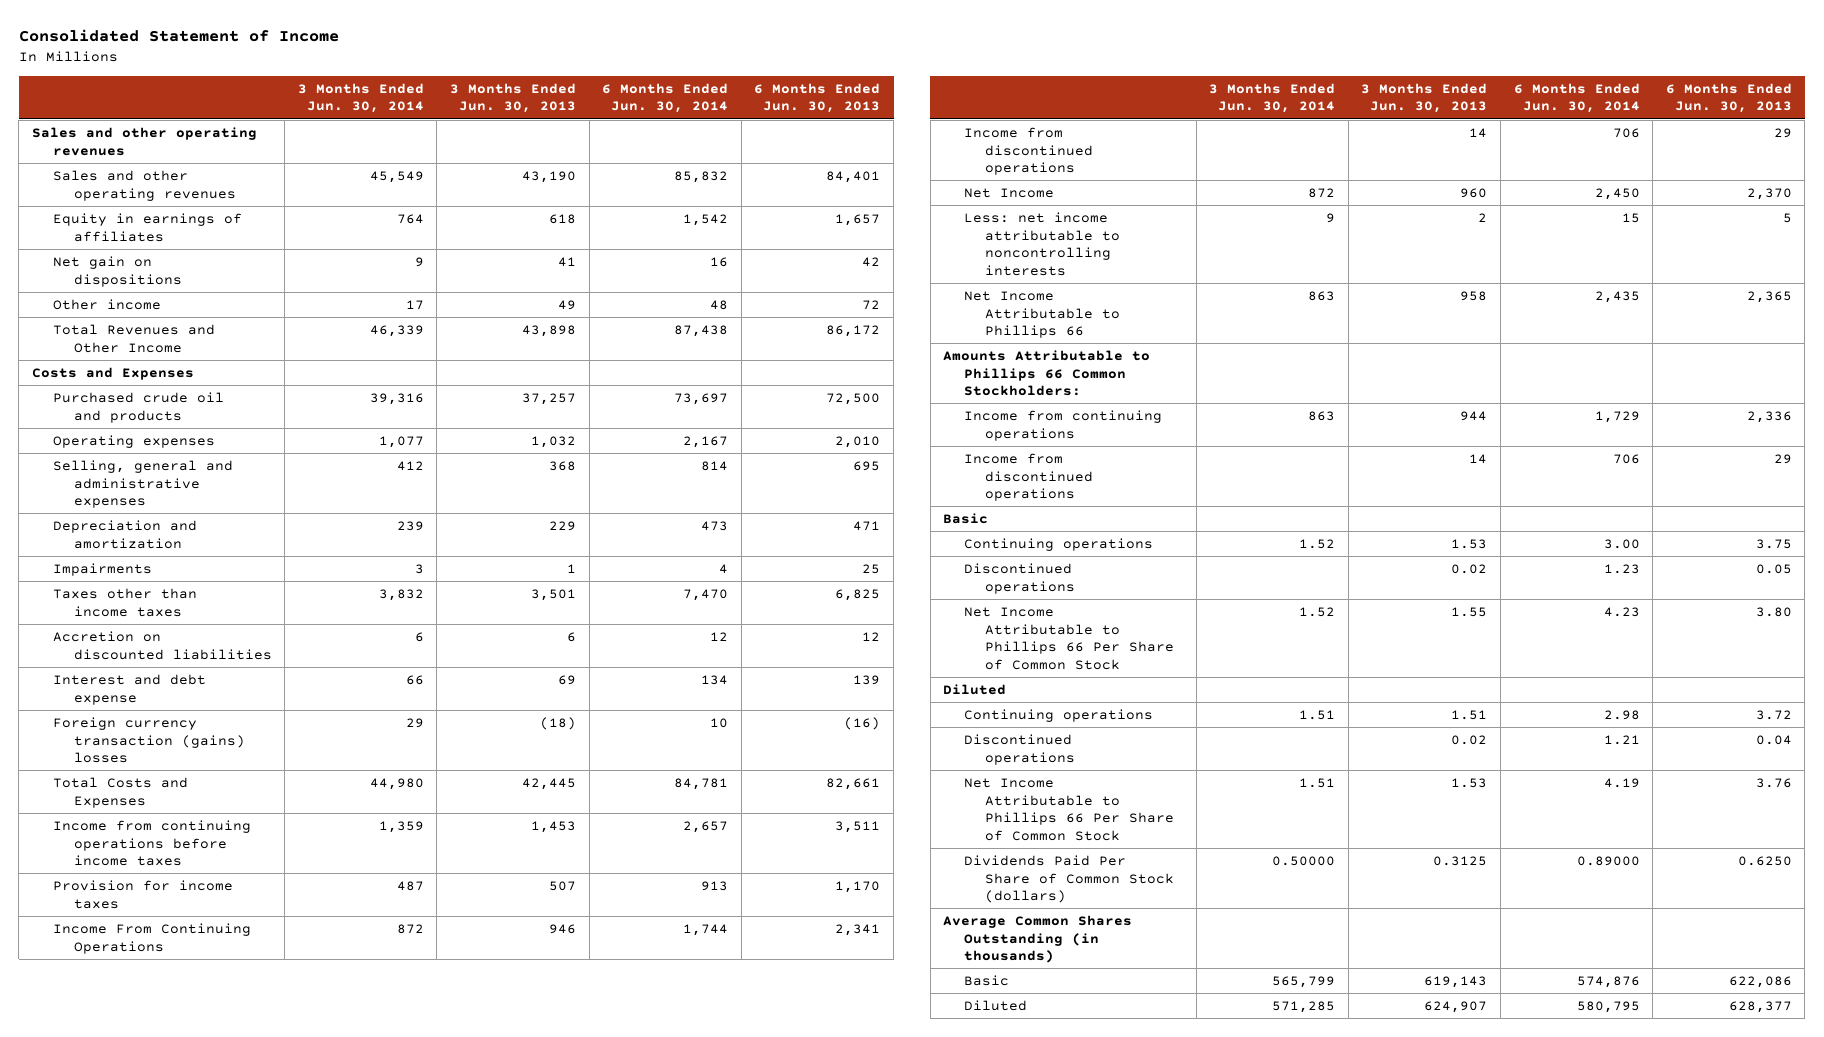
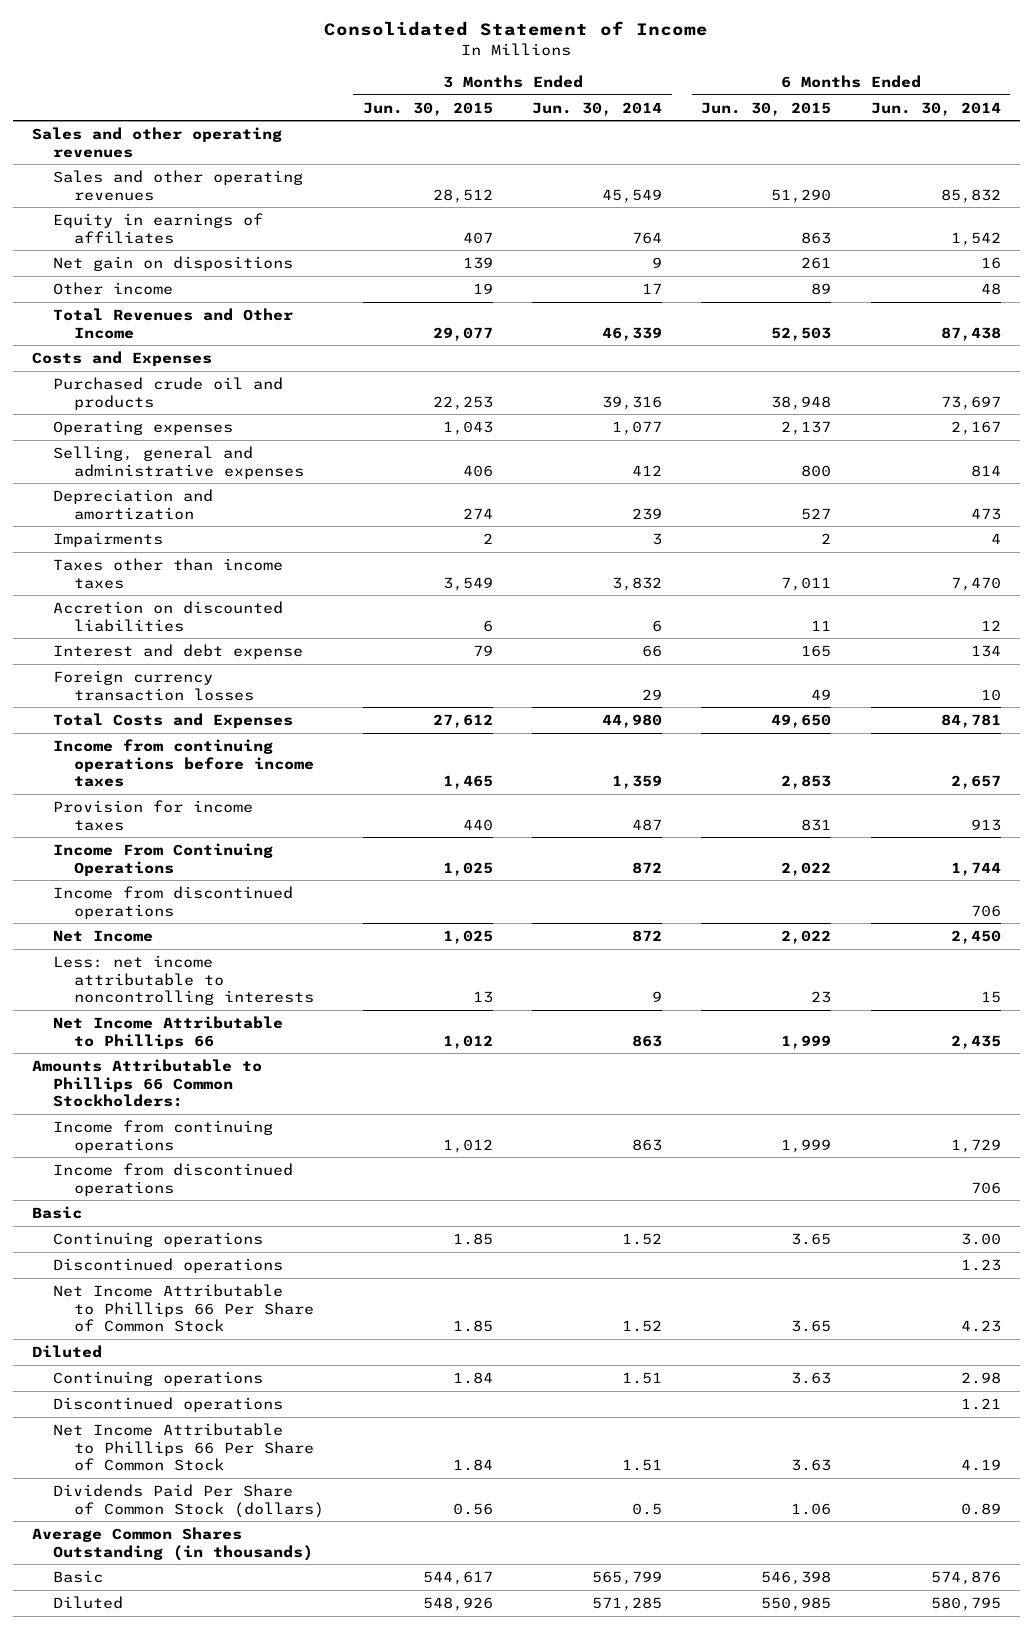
- | 3 Months Ended Jun. 30, 2014 | 3 Months Ended Jun. 30, 2013 | 6 Months Ended Jun. 30, 2014 | 6 Months Ended Jun. 30, 2013
+ | 3 Months Ended Jun. 30, 2015 | 3 Months Ended Jun. 30, 2014 | 6 Months Ended Jun. 30, 2015 | 6 Months Ended Jun. 30, 2014
- Foreign currency transaction (gains) losses | 29 | (18) | 10 | (16)
+ Foreign currency transaction losses | | 29 | 49 | 10
- Dividends Paid Per Share of Common Stock (dollars) | 0.50000 | 0.3125 | 0.89000 | 0.6250
+ Dividends Paid Per Share of Common Stock (dollars) | 0.56 | 0.5 | 1.06 | 0.89

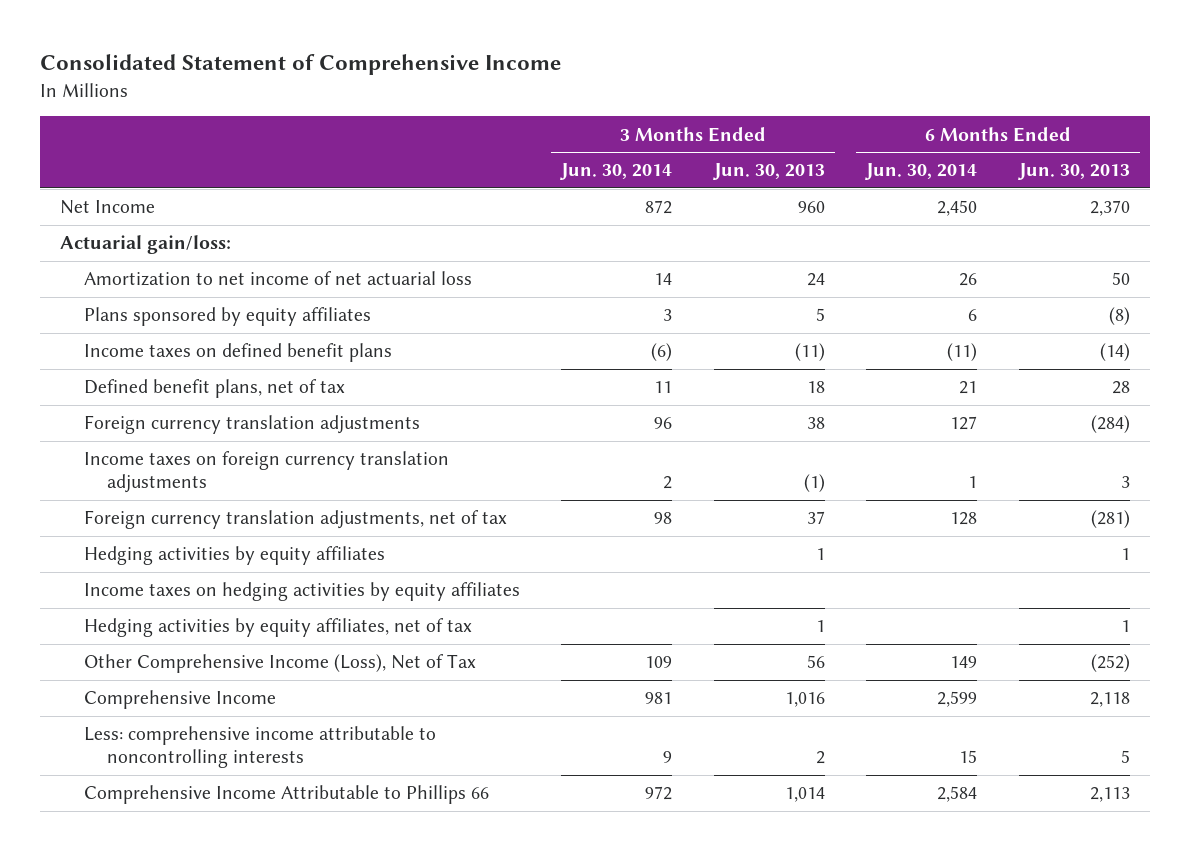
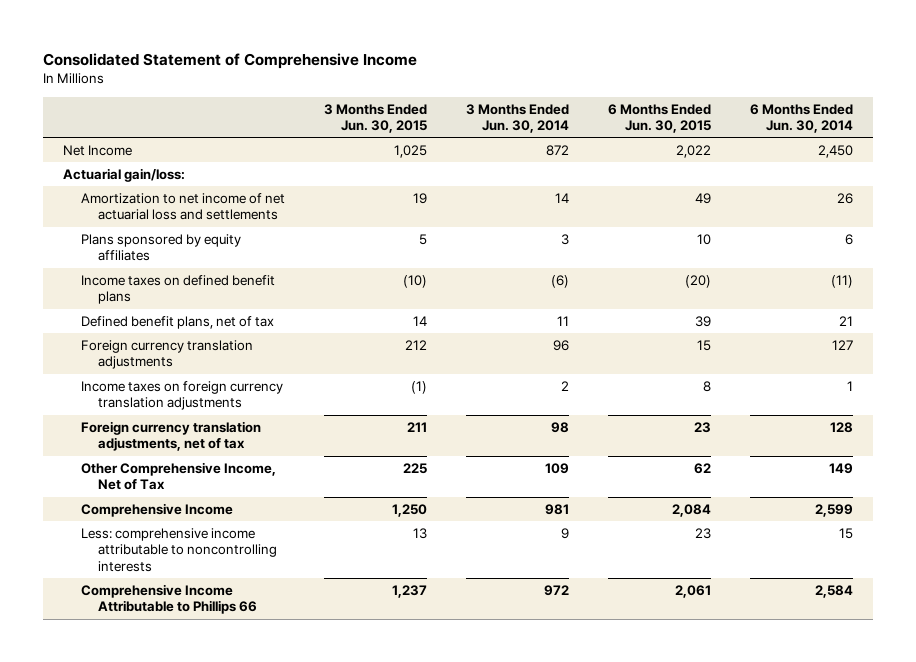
- | 3 Months Ended Jun. 30, 2014 | 3 Months Ended Jun. 30, 2013 | 6 Months Ended Jun. 30, 2014 | 6 Months Ended Jun. 30, 2013
+ | 3 Months Ended Jun. 30, 2015 | 3 Months Ended Jun. 30, 2014 | 6 Months Ended Jun. 30, 2015 | 6 Months Ended Jun. 30, 2014
- Amortization to net income of net actuarial loss | 14 | 24 | 26 | 50
+ Amortization to net income of net actuarial loss and settlements | 19 | 14 | 49 | 26
- Hedging activities by equity affiliates | | 1 | | 1
- Income taxes on hedging activities by equity affiliates
- Hedging activities by equity affiliates, net of tax | | 1 | | 1
- Other Comprehensive Income (Loss), Net of Tax | 109 | 56 | 149 | (252)
+ Other Comprehensive Income, Net of Tax | 225 | 109 | 62 | 149

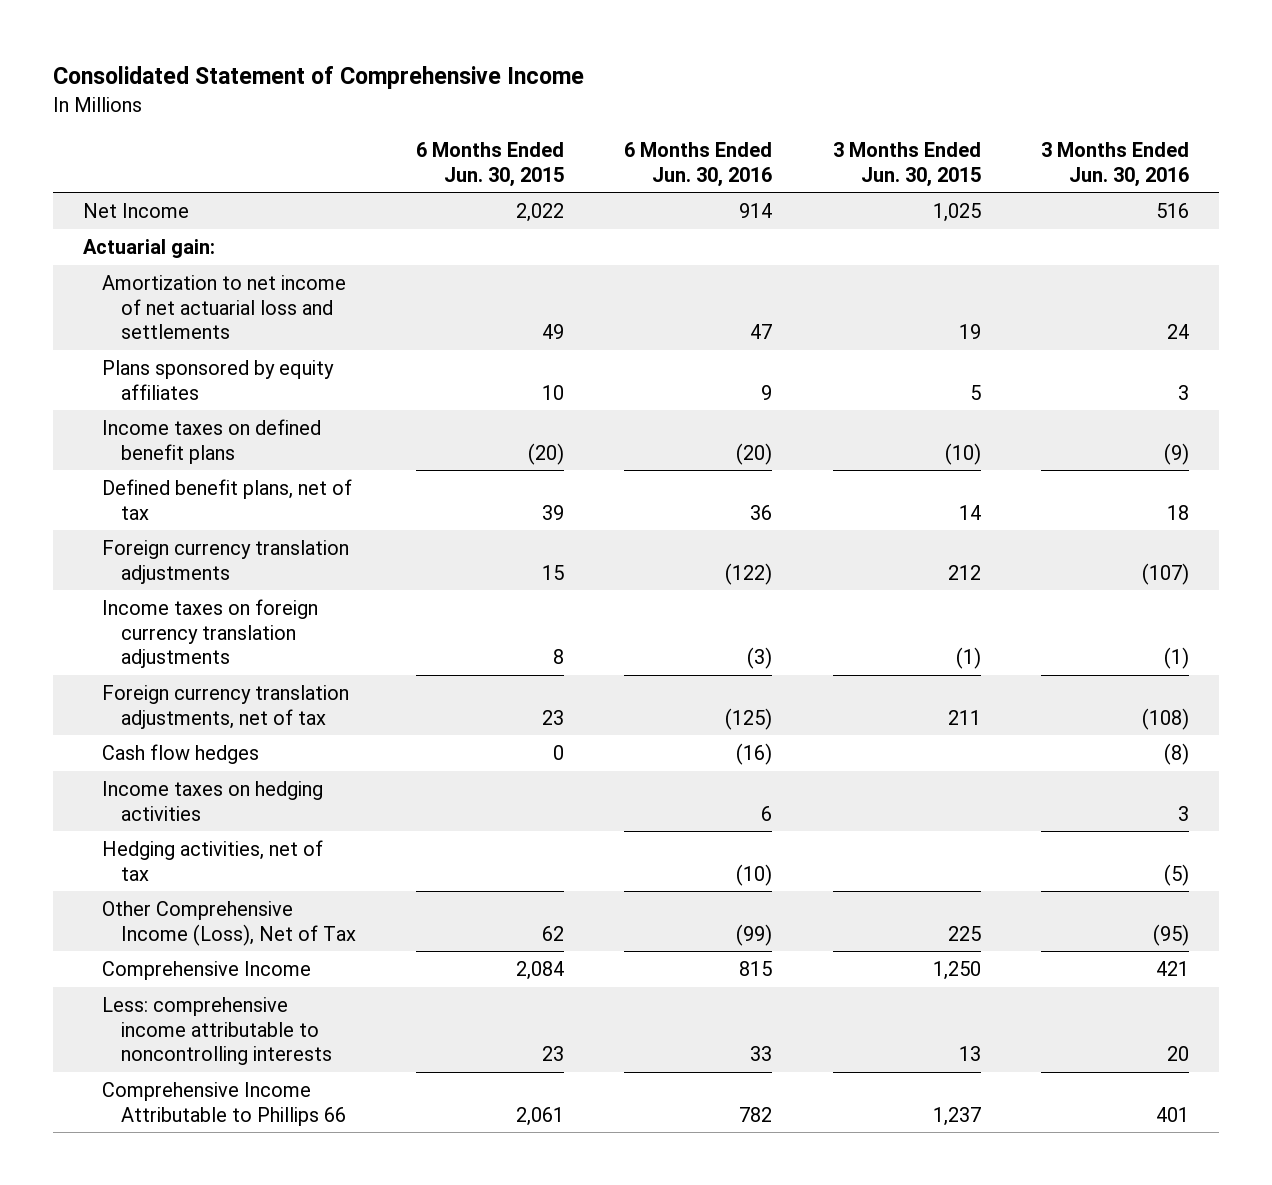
- | 3 Months Ended Jun. 30, 2015 | 3 Months Ended Jun. 30, 2014 | 6 Months Ended Jun. 30, 2015 | 6 Months Ended Jun. 30, 2014
+ | 6 Months Ended Jun. 30, 2015 | 6 Months Ended Jun. 30, 2016 | 3 Months Ended Jun. 30, 2015 | 3 Months Ended Jun. 30, 2016
- Actuarial gain/loss:
+ Actuarial gain:
- Other Comprehensive Income, Net of Tax | 225 | 109 | 62 | 149
+ Cash flow hedges | 0 | (16) | | (8)
+ Income taxes on hedging activities | | 6 | | 3
+ Hedging activities, net of tax | | (10) | | (5)
+ Other Comprehensive Income (Loss), Net of Tax | 62 | (99) | 225 | (95)

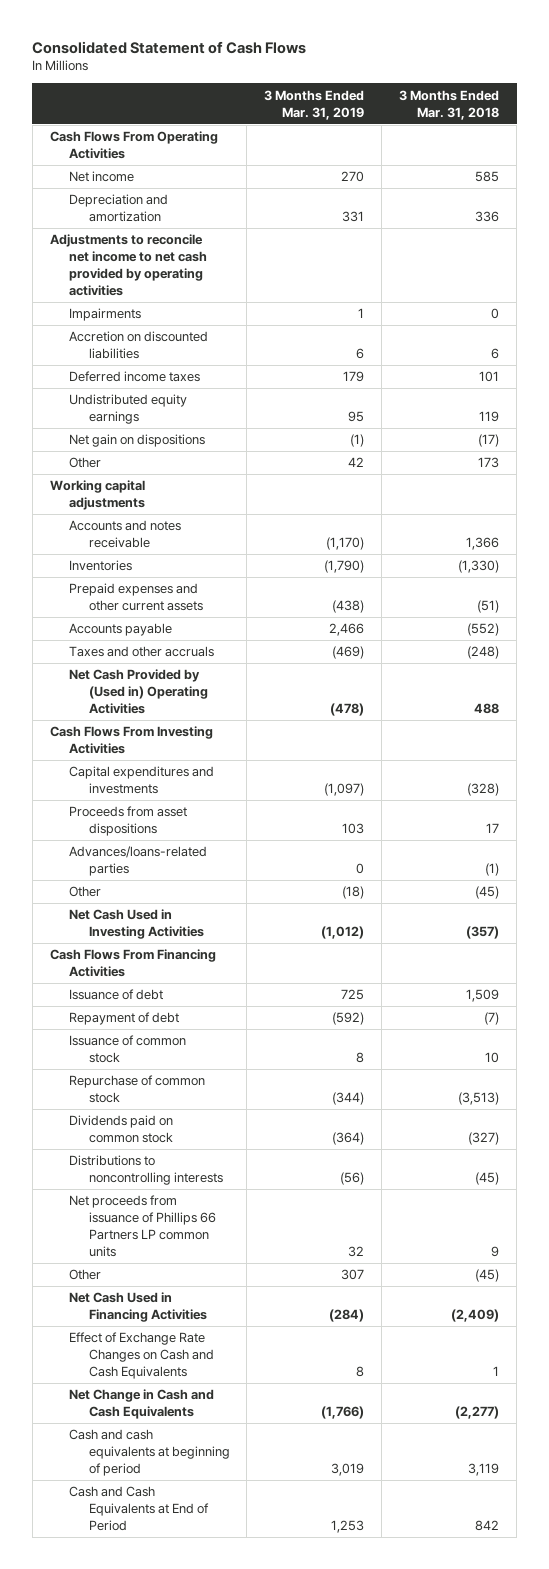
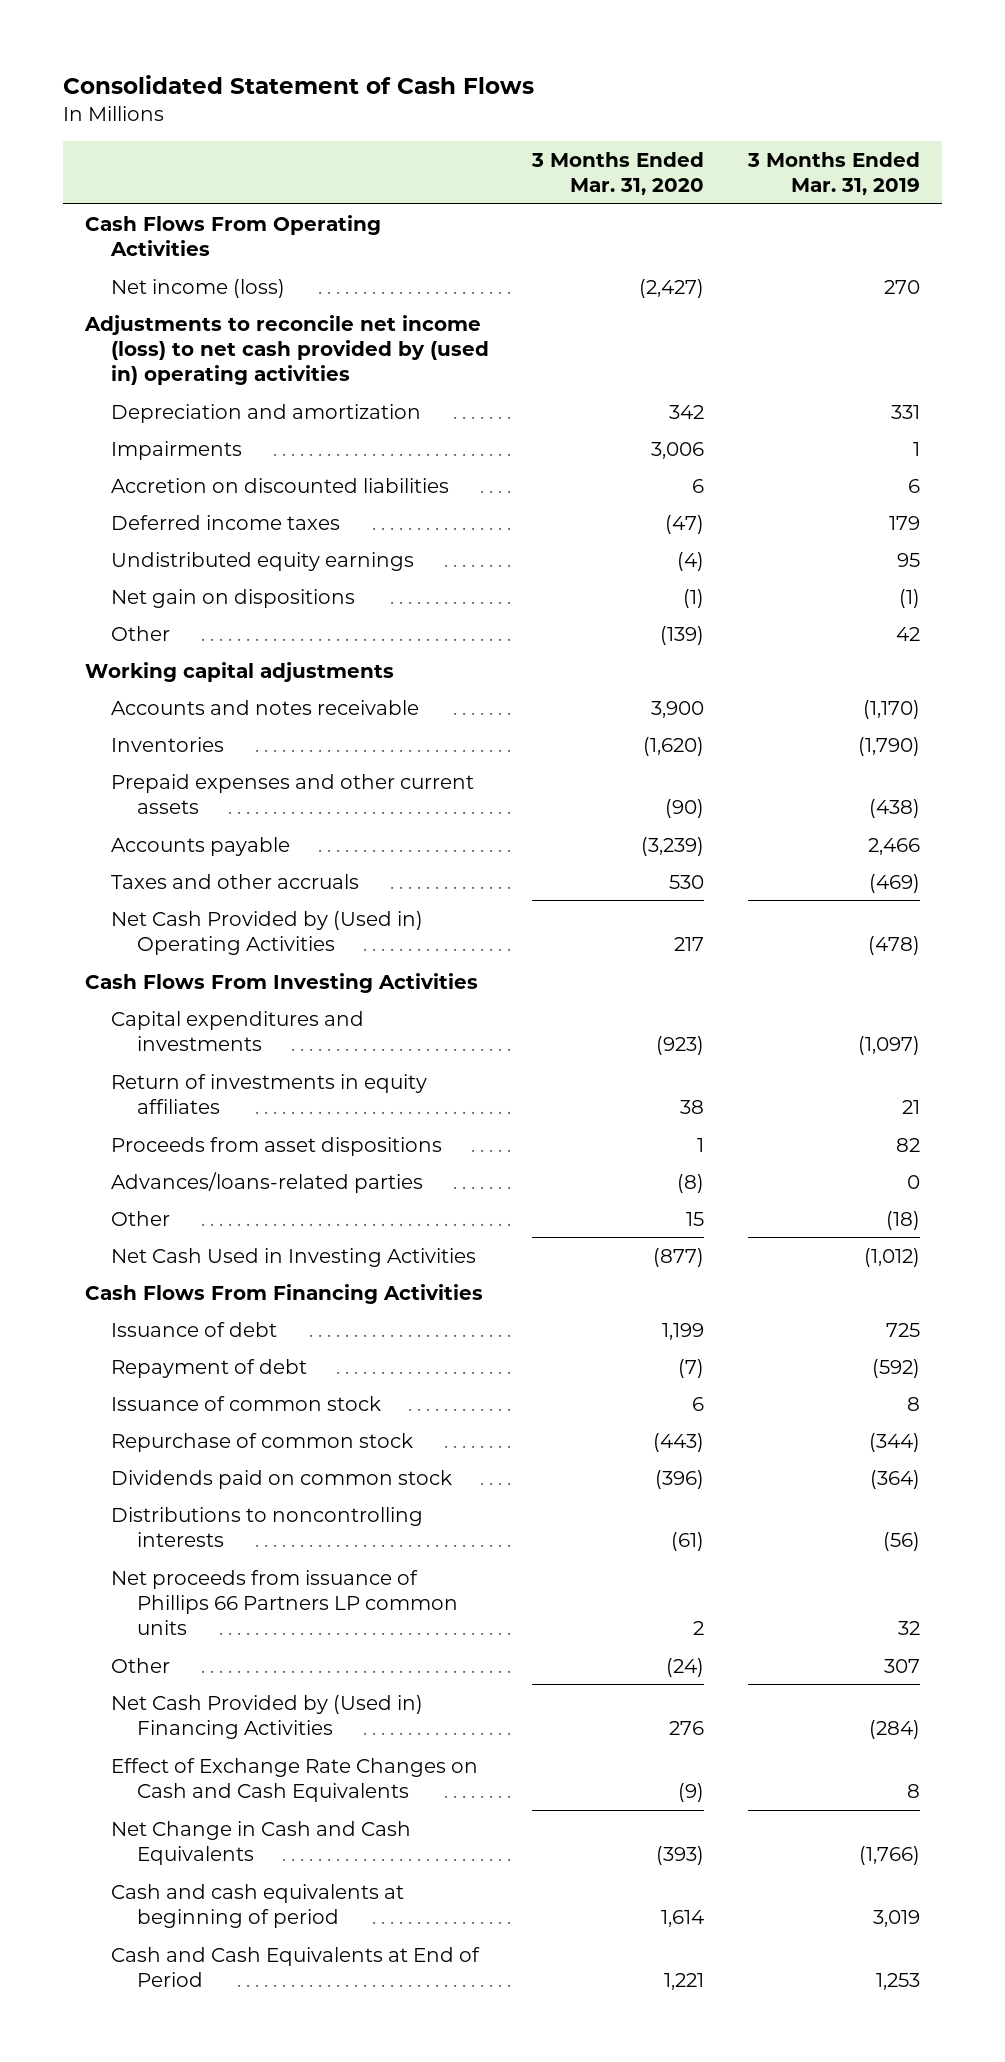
- | 3 Months Ended Mar. 31, 2019 | 3 Months Ended Mar. 31, 2018
+ | 3 Months Ended Mar. 31, 2020 | 3 Months Ended Mar. 31, 2019
- Net income | 270 | 585
+ Net income (loss) | (2,427) | 270
+ Adjustments to reconcile net income (loss) to net cash provided by (used in) operating activities
- Adjustments to reconcile net income to net cash provided by operating activities
- Proceeds from asset dispositions | 103 | 17
+ Return of investments in equity affiliates | 38 | 21
+ Proceeds from asset dispositions | 1 | 82
- Net Cash Used in Financing Activities | (284) | (2,409)
+ Net Cash Provided by (Used in) Financing Activities | 276 | (284)

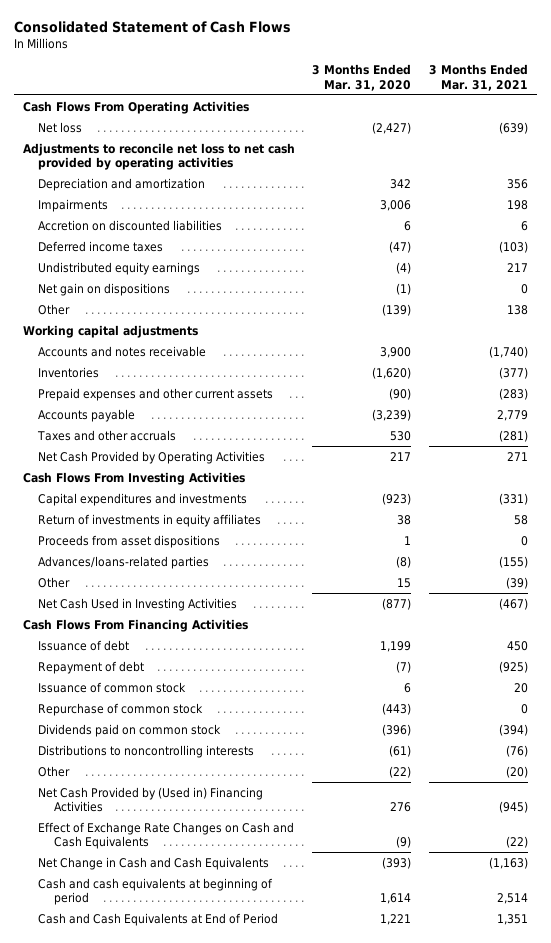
- | 3 Months Ended Mar. 31, 2020 | 3 Months Ended Mar. 31, 2019
+ | 3 Months Ended Mar. 31, 2020 | 3 Months Ended Mar. 31, 2021
- Net income (loss) | (2,427) | 270
- Adjustments to reconcile net income (loss) to net cash provided by (used in) operating activities
+ Net loss | (2,427) | (639)
+ Adjustments to reconcile net loss to net cash provided by operating activities
- Net Cash Provided by (Used in) Operating Activities | 217 | (478)
+ Net Cash Provided by Operating Activities | 217 | 271
- Net proceeds from issuance of Phillips 66 Partners LP common units | 2 | 32
- Other | (24) | 307
+ Other | (22) | (20)

